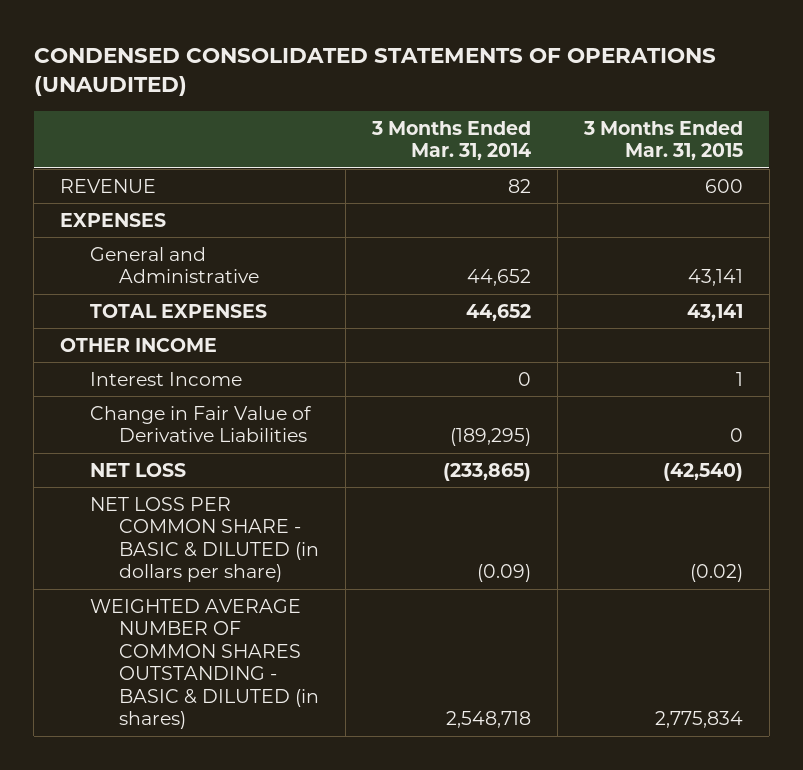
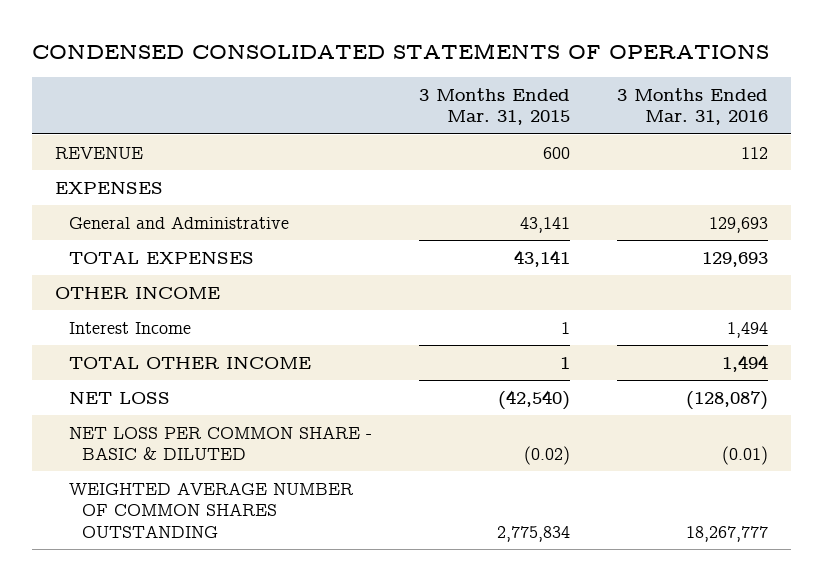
- CONDENSED CONSOLIDATED STATEMENTS OF OPERATIONS (UNAUDITED)
+ CONDENSED CONSOLIDATED STATEMENTS OF OPERATIONS
- | 3 Months Ended Mar. 31, 2014 | 3 Months Ended Mar. 31, 2015
+ | 3 Months Ended Mar. 31, 2015 | 3 Months Ended Mar. 31, 2016
- Change in Fair Value of Derivative Liabilities | (189,295) | 0
+ TOTAL OTHER INCOME | 1 | 1,494
- NET LOSS PER COMMON SHARE - BASIC & DILUTED (in dollars per share) | (0.09) | (0.02)
- WEIGHTED AVERAGE NUMBER OF COMMON SHARES OUTSTANDING - BASIC & DILUTED (in shares) | 2,548,718 | 2,775,834
+ NET LOSS PER COMMON SHARE - BASIC & DILUTED | (0.02) | (0.01)
+ WEIGHTED AVERAGE NUMBER OF COMMON SHARES OUTSTANDING | 2,775,834 | 18,267,777

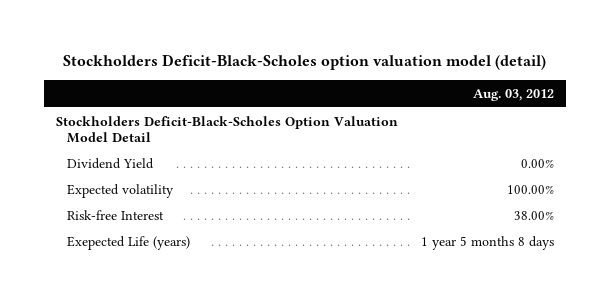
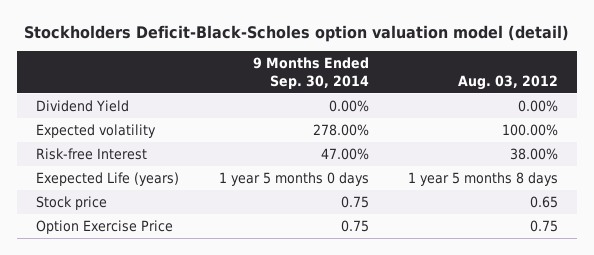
- | Aug. 03, 2012
+ | 9 Months Ended Sep. 30, 2014 | Aug. 03, 2012
- Stockholders Deficit-Black-Scholes Option Valuation Model Detail
+ Stock price | 0.75 | 0.65
+ Option Exercise Price | 0.75 | 0.75

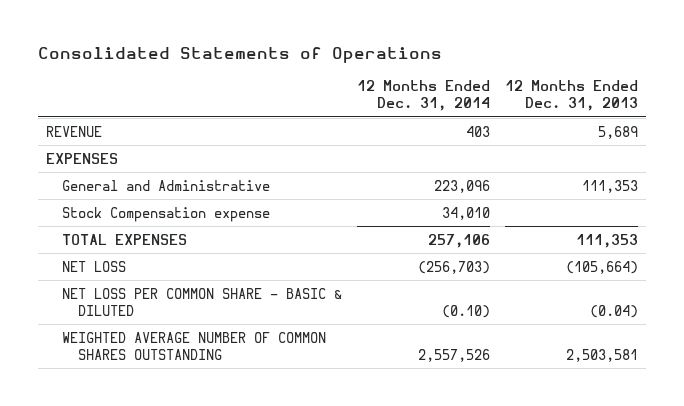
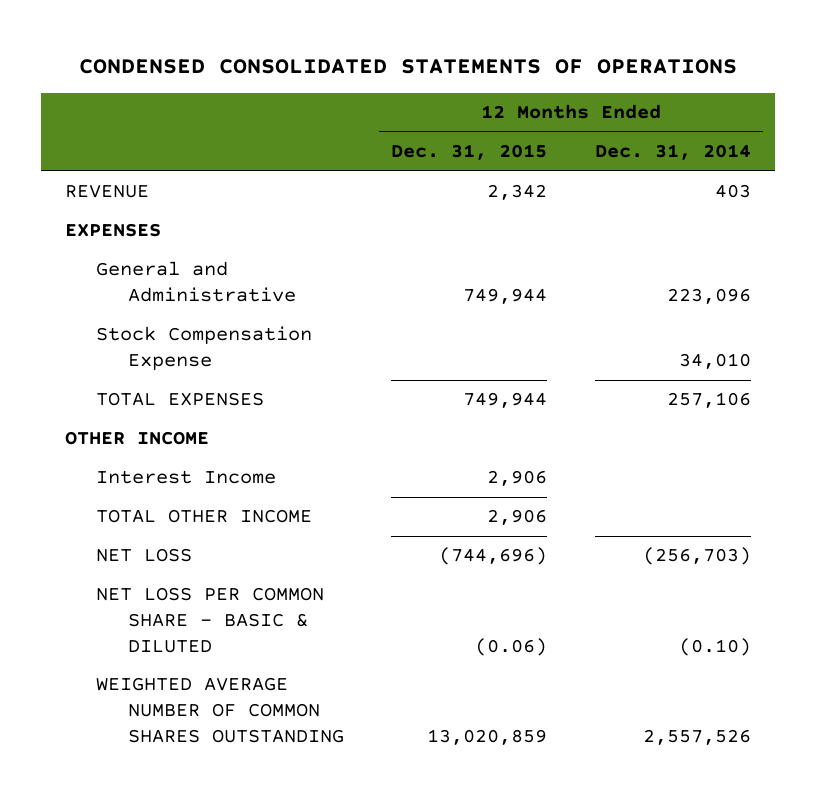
- Consolidated Statements of Operations
+ CONDENSED CONSOLIDATED STATEMENTS OF OPERATIONS
- | 12 Months Ended Dec. 31, 2014 | 12 Months Ended Dec. 31, 2013
+ | 12 Months Ended Dec. 31, 2015 | 12 Months Ended Dec. 31, 2014
- Stock Compensation expense | 34,010 |
+ Stock Compensation Expense | | 34,010
+ OTHER INCOME
+ Interest Income | 2,906 |
+ TOTAL OTHER INCOME | 2,906 |

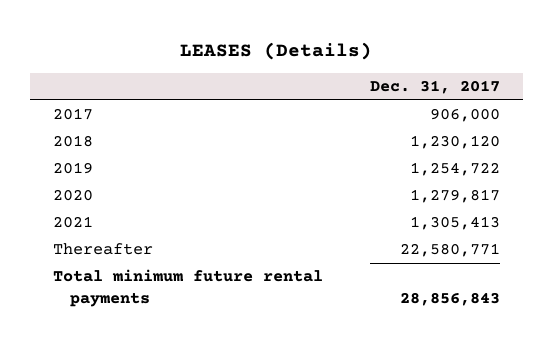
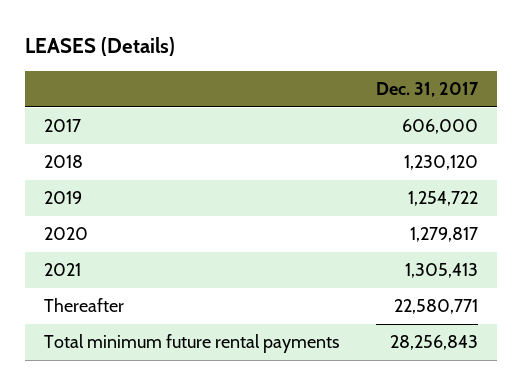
- 2017 | 906,000
+ 2017 | 606,000
- Total minimum future rental payments | 28,856,843
+ Total minimum future rental payments | 28,256,843

